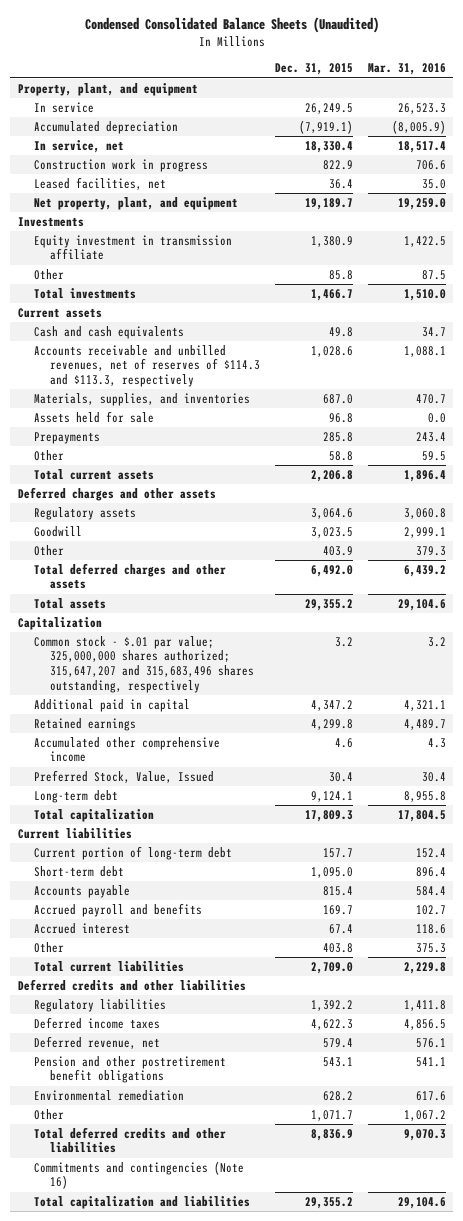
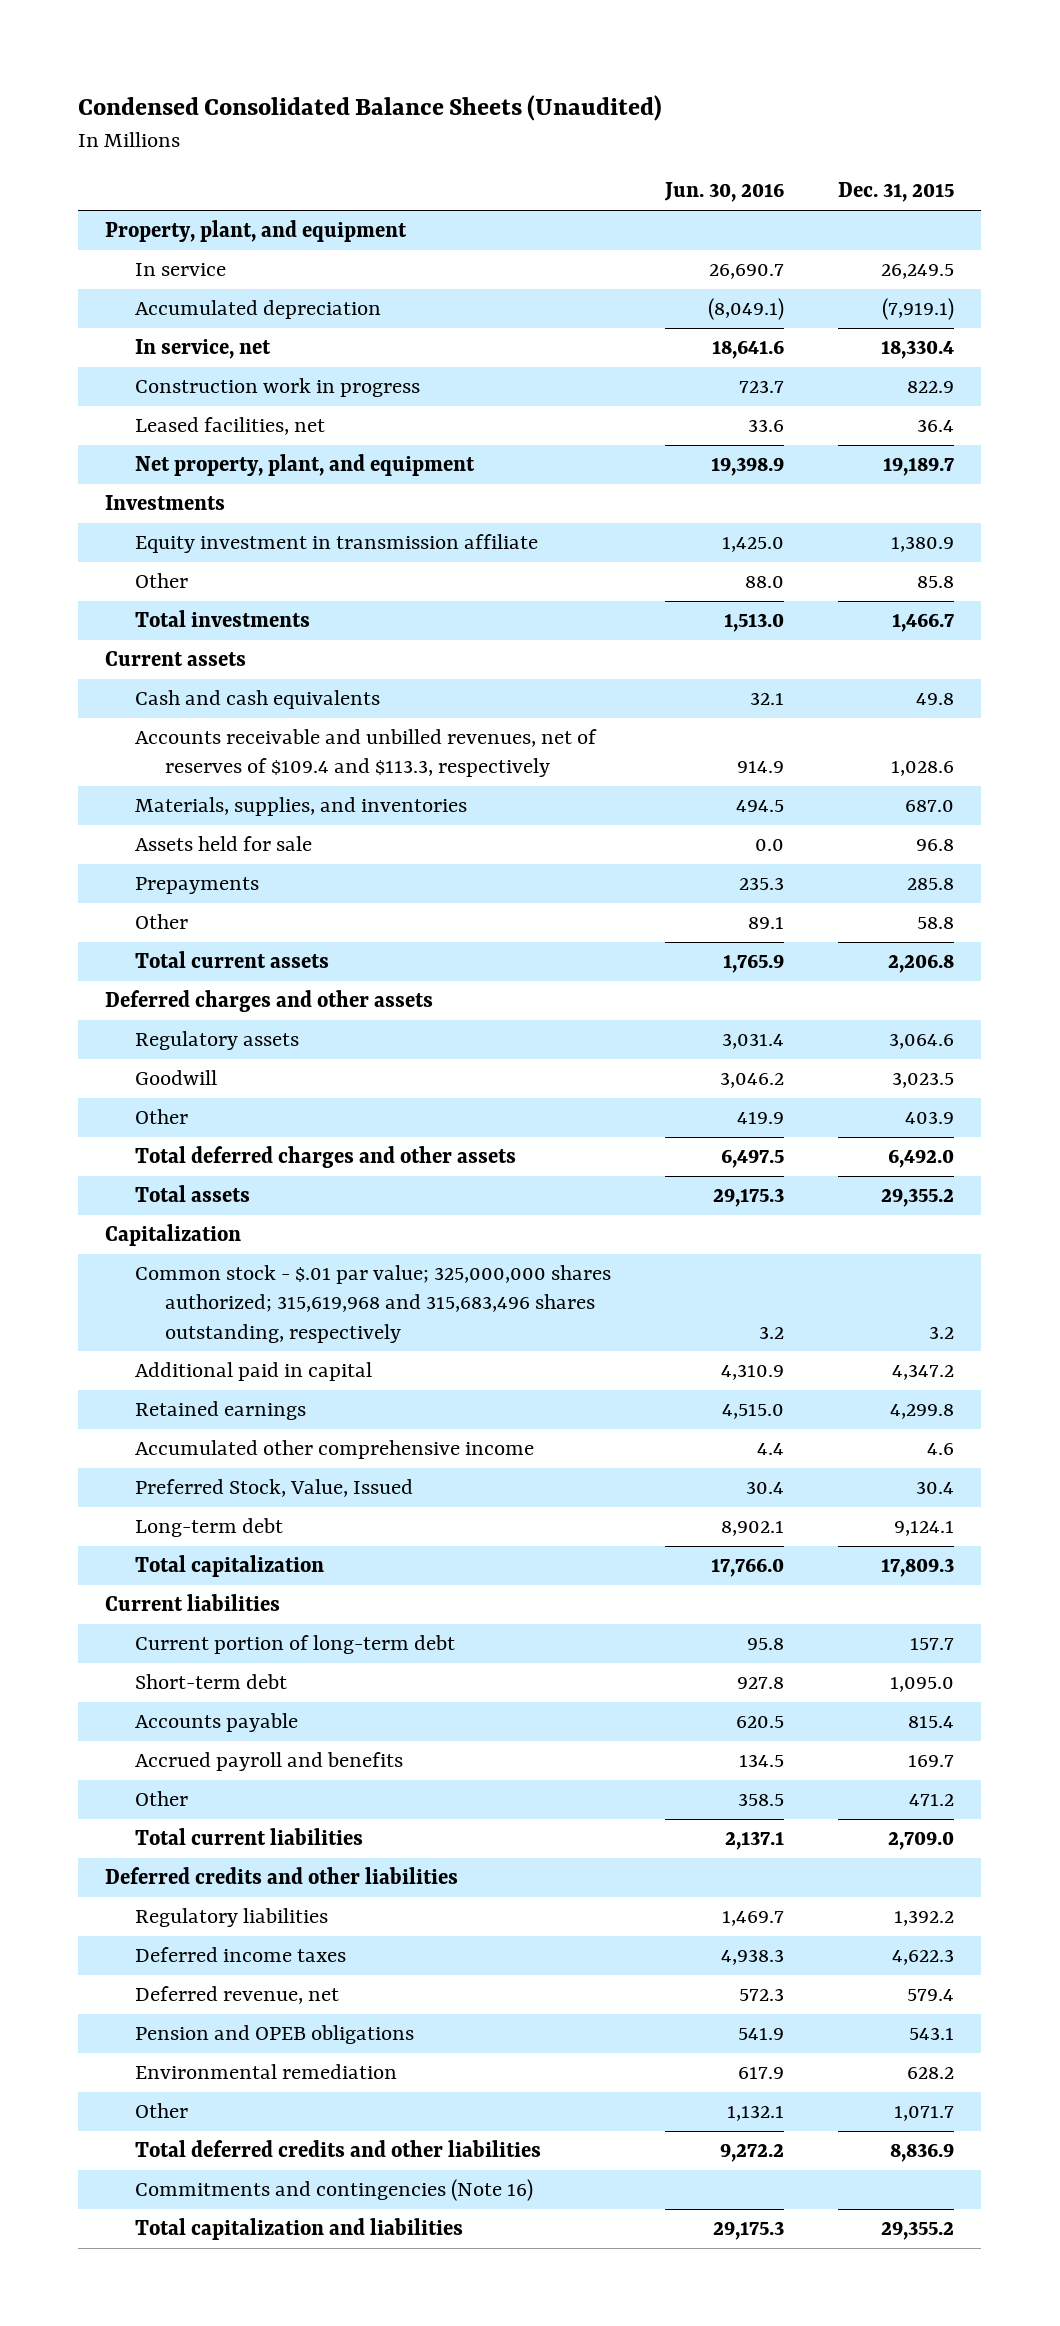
- | Dec. 31, 2015 | Mar. 31, 2016
+ | Jun. 30, 2016 | Dec. 31, 2015
- Accounts receivable and unbilled revenues, net of reserves of $114.3 and $113.3, respectively | 1,028.6 | 1,088.1
+ Accounts receivable and unbilled revenues, net of reserves of $109.4 and $113.3, respectively | 914.9 | 1,028.6
- Common stock - $.01 par value; 325,000,000 shares authorized; 315,647,207 and 315,683,496 shares outstanding, respectively | 3.2 | 3.2
+ Common stock - $.01 par value; 325,000,000 shares authorized; 315,619,968 and 315,683,496 shares outstanding, respectively | 3.2 | 3.2
- Accrued interest | 67.4 | 118.6
- Other | 403.8 | 375.3
+ Other | 358.5 | 471.2
- Pension and other postretirement benefit obligations | 543.1 | 541.1
+ Pension and OPEB obligations | 541.9 | 543.1

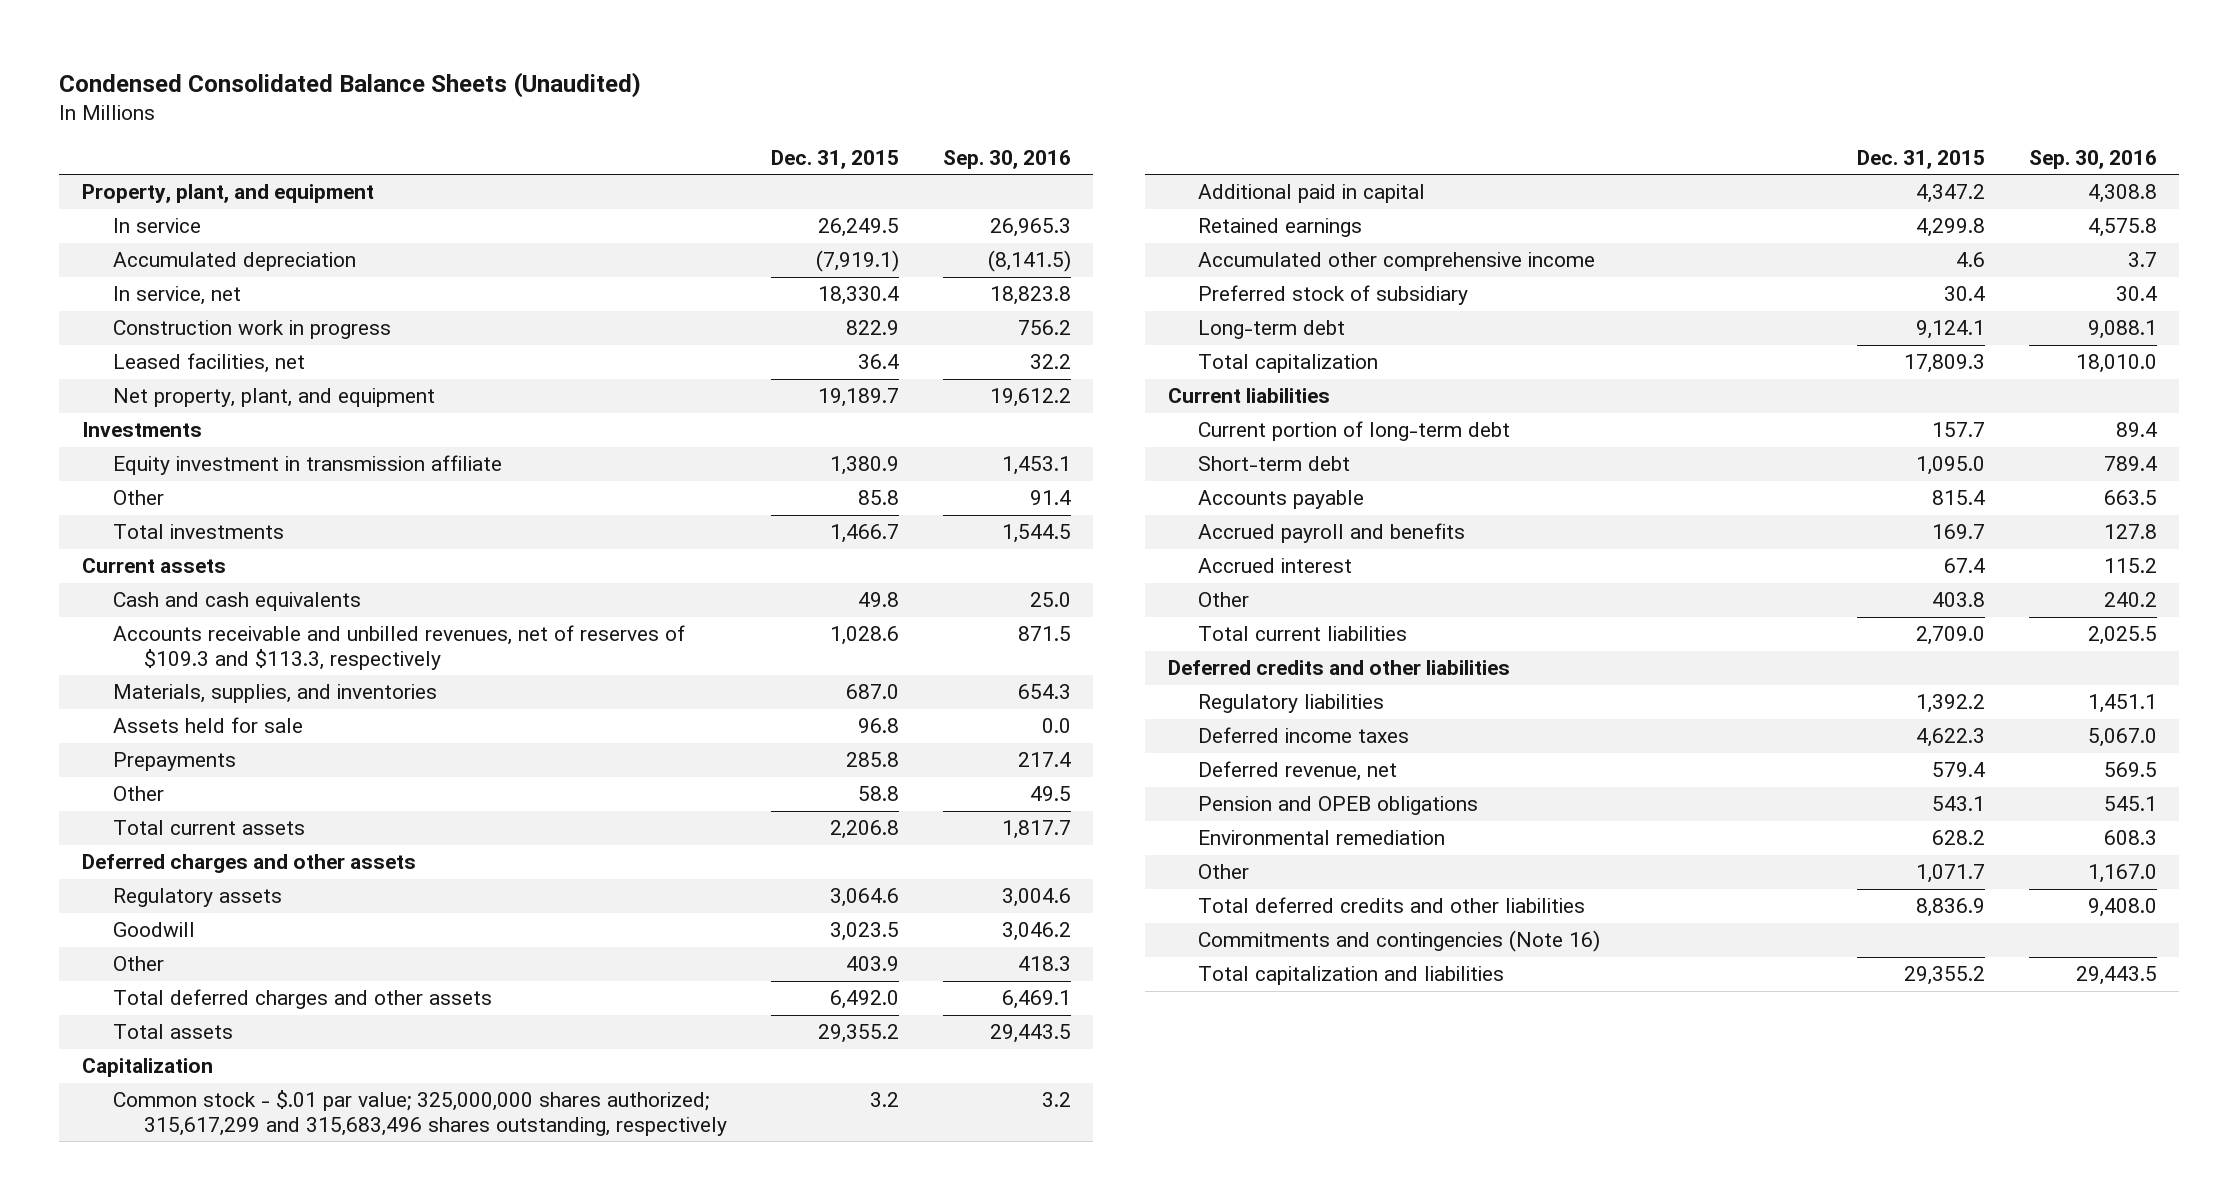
- | Jun. 30, 2016 | Dec. 31, 2015
+ | Dec. 31, 2015 | Sep. 30, 2016
- Accounts receivable and unbilled revenues, net of reserves of $109.4 and $113.3, respectively | 914.9 | 1,028.6
+ Accounts receivable and unbilled revenues, net of reserves of $109.3 and $113.3, respectively | 1,028.6 | 871.5
- Common stock - $.01 par value; 325,000,000 shares authorized; 315,619,968 and 315,683,496 shares outstanding, respectively | 3.2 | 3.2
+ Common stock - $.01 par value; 325,000,000 shares authorized; 315,617,299 and 315,683,496 shares outstanding, respectively | 3.2 | 3.2
- Preferred Stock, Value, Issued | 30.4 | 30.4
+ Preferred stock of subsidiary | 30.4 | 30.4
- Other | 358.5 | 471.2
+ Accrued interest | 67.4 | 115.2
+ Other | 403.8 | 240.2

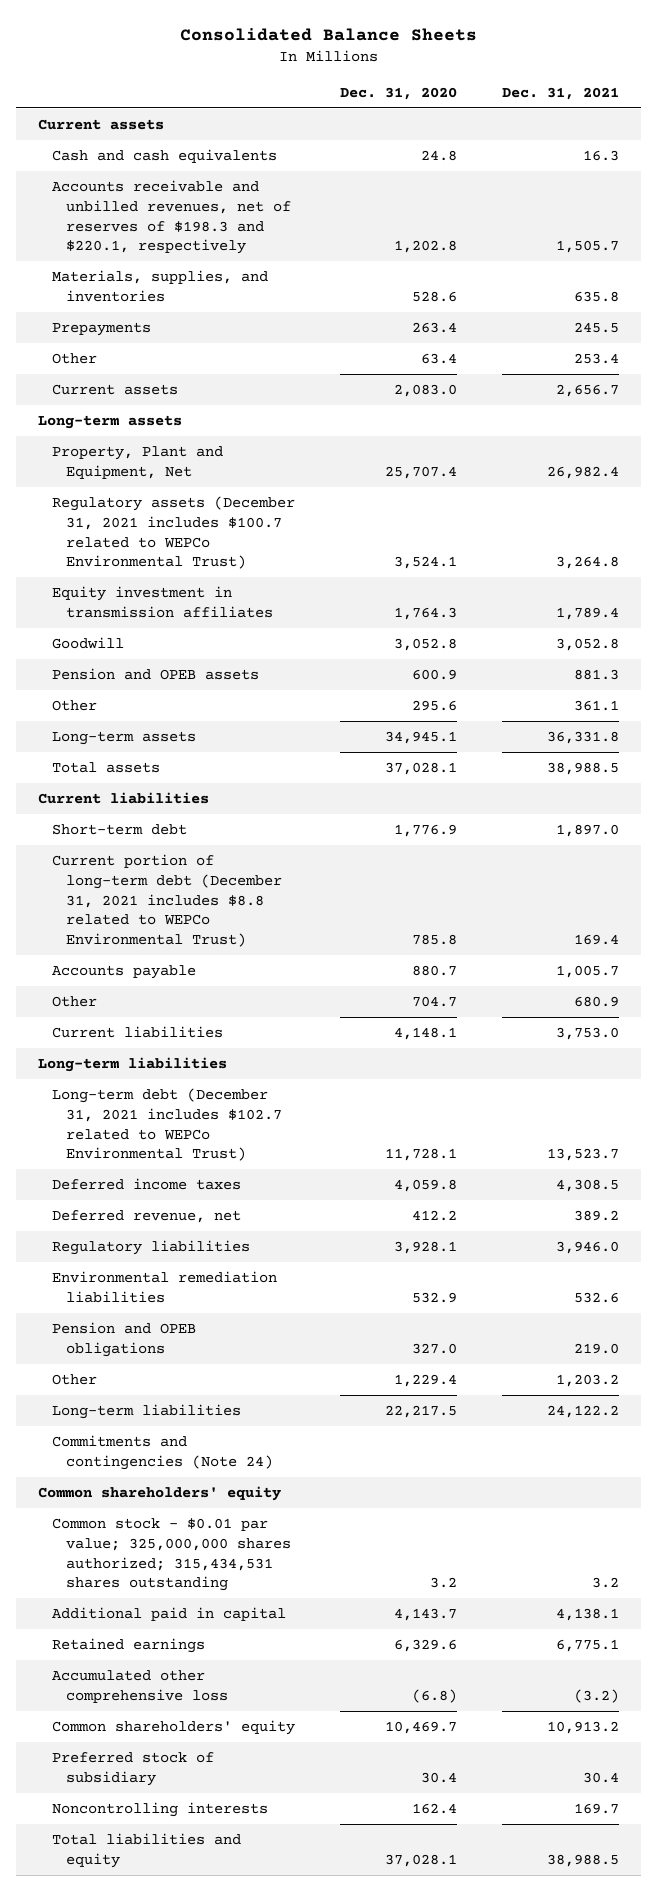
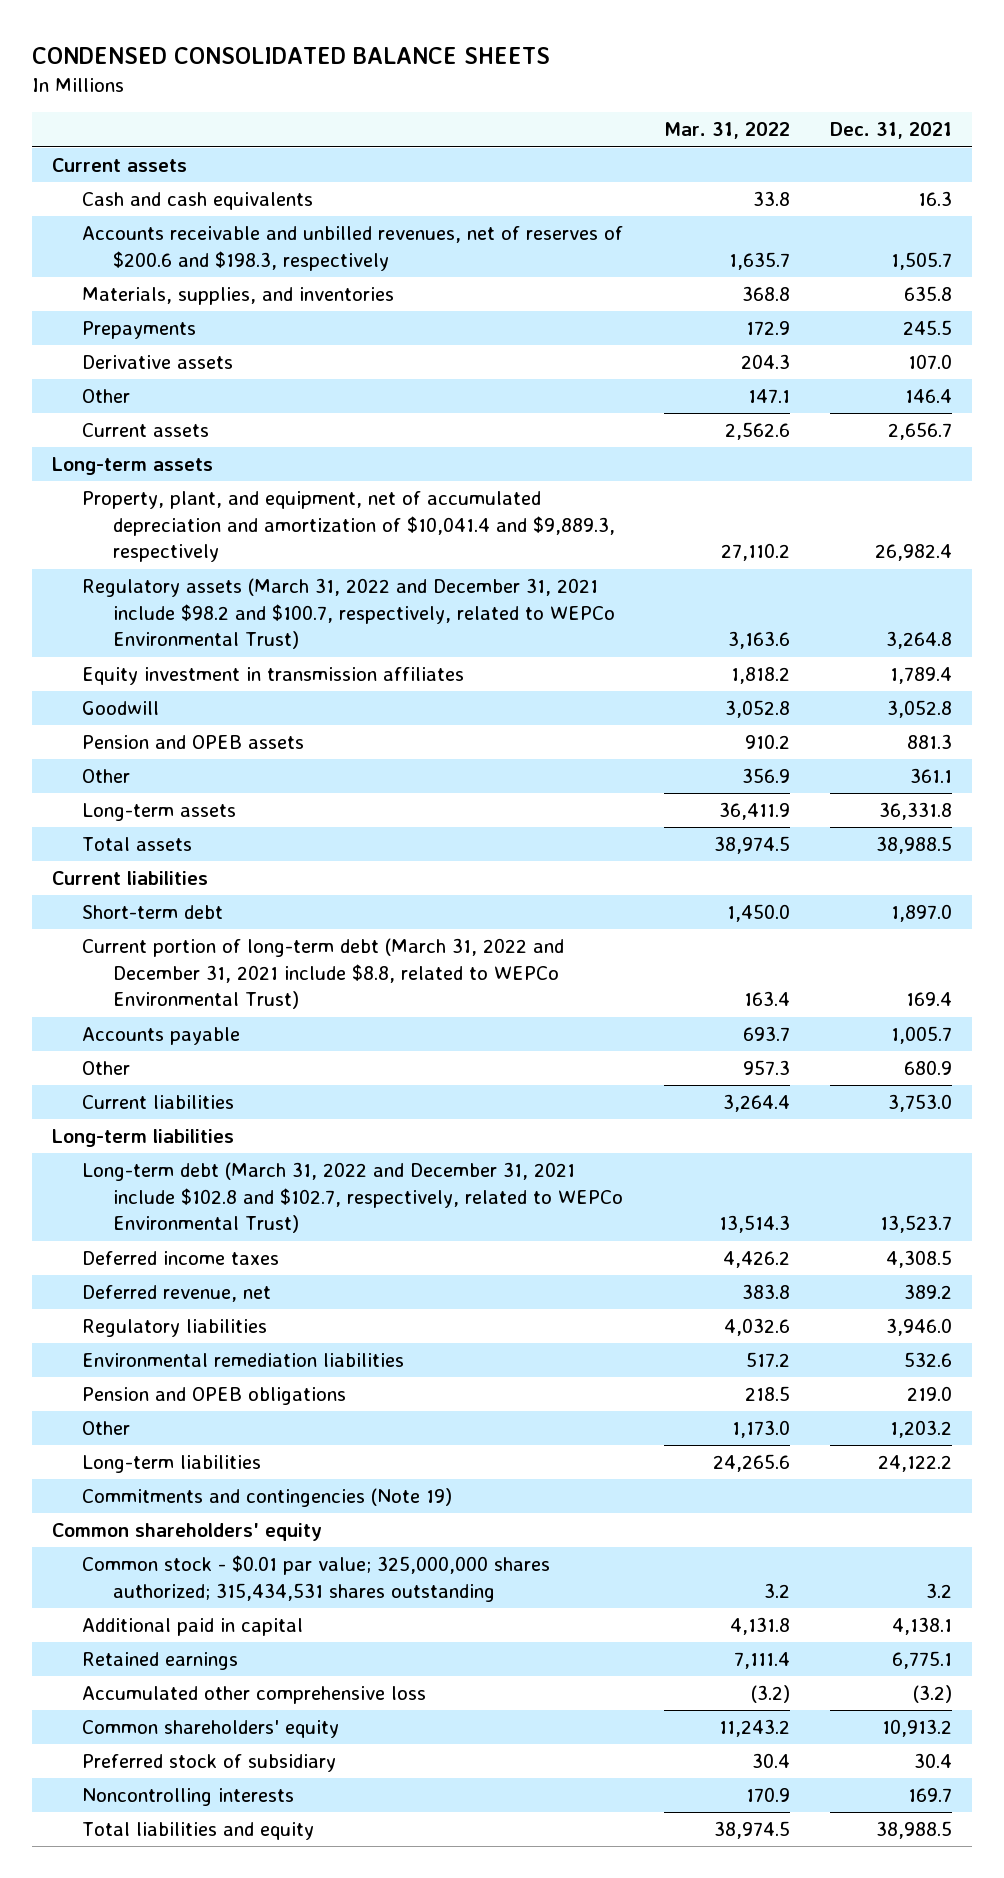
- Consolidated Balance Sheets
+ CONDENSED CONSOLIDATED BALANCE SHEETS
- | Dec. 31, 2020 | Dec. 31, 2021
+ | Mar. 31, 2022 | Dec. 31, 2021
- Accounts receivable and unbilled revenues, net of reserves of $198.3 and $220.1, respectively | 1,202.8 | 1,505.7
+ Accounts receivable and unbilled revenues, net of reserves of $200.6 and $198.3, respectively | 1,635.7 | 1,505.7
- Other | 63.4 | 253.4
+ Derivative assets | 204.3 | 107.0
+ Other | 147.1 | 146.4
- Property, Plant and Equipment, Net | 25,707.4 | 26,982.4
- Regulatory assets (December 31, 2021 includes $100.7 related to WEPCo Environmental Trust) | 3,524.1 | 3,264.8
+ Property, plant, and equipment, net of accumulated depreciation and amortization of $10,041.4 and $9,889.3, respectively | 27,110.2 | 26,982.4
+ Regulatory assets (March 31, 2022 and December 31, 2021 include $98.2 and $100.7, respectively, related to WEPCo Environmental Trust) | 3,163.6 | 3,264.8
- Current portion of long-term debt (December 31, 2021 includes $8.8 related to WEPCo Environmental Trust) | 785.8 | 169.4
+ Current portion of long-term debt (March 31, 2022 and December 31, 2021 include $8.8, related to WEPCo Environmental Trust) | 163.4 | 169.4
- Long-term debt (December 31, 2021 includes $102.7 related to WEPCo Environmental Trust) | 11,728.1 | 13,523.7
+ Long-term debt (March 31, 2022 and December 31, 2021 include $102.8 and $102.7, respectively, related to WEPCo Environmental Trust) | 13,514.3 | 13,523.7
- Commitments and contingencies (Note 24)
+ Commitments and contingencies (Note 19)

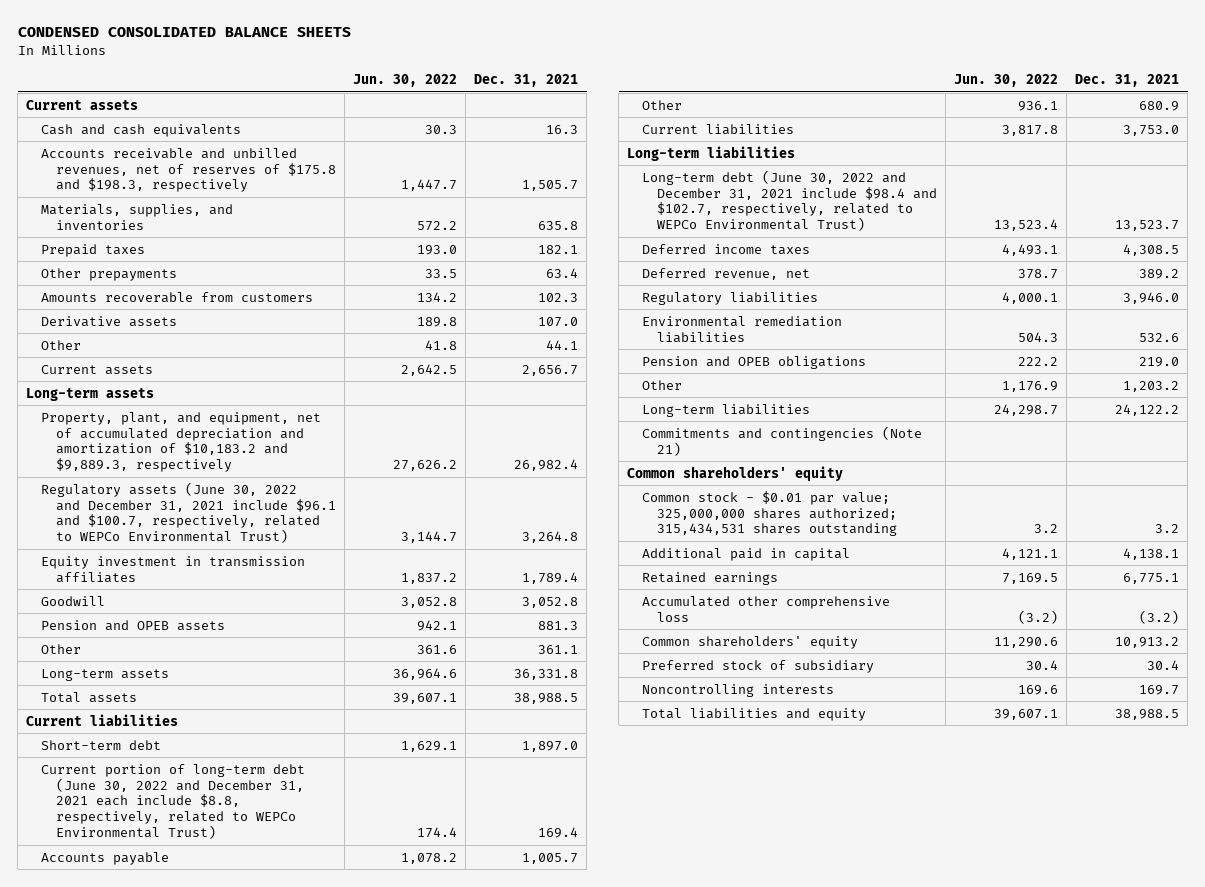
- | Mar. 31, 2022 | Dec. 31, 2021
+ | Jun. 30, 2022 | Dec. 31, 2021
- Accounts receivable and unbilled revenues, net of reserves of $200.6 and $198.3, respectively | 1,635.7 | 1,505.7
+ Accounts receivable and unbilled revenues, net of reserves of $175.8 and $198.3, respectively | 1,447.7 | 1,505.7
- Prepayments | 172.9 | 245.5
+ Prepaid taxes | 193.0 | 182.1
+ Other prepayments | 33.5 | 63.4
+ Amounts recoverable from customers | 134.2 | 102.3
- Other | 147.1 | 146.4
+ Other | 41.8 | 44.1
- Property, plant, and equipment, net of accumulated depreciation and amortization of $10,041.4 and $9,889.3, respectively | 27,110.2 | 26,982.4
- Regulatory assets (March 31, 2022 and December 31, 2021 include $98.2 and $100.7, respectively, related to WEPCo Environmental Trust) | 3,163.6 | 3,264.8
+ Property, plant, and equipment, net of accumulated depreciation and amortization of $10,183.2 and $9,889.3, respectively | 27,626.2 | 26,982.4
+ Regulatory assets (June 30, 2022 and December 31, 2021 include $96.1 and $100.7, respectively, related to WEPCo Environmental Trust) | 3,144.7 | 3,264.8
- Current portion of long-term debt (March 31, 2022 and December 31, 2021 include $8.8, related to WEPCo Environmental Trust) | 163.4 | 169.4
+ Current portion of long-term debt (June 30, 2022 and December 31, 2021 each include $8.8, respectively, related to WEPCo Environmental Trust) | 174.4 | 169.4
- Long-term debt (March 31, 2022 and December 31, 2021 include $102.8 and $102.7, respectively, related to WEPCo Environmental Trust) | 13,514.3 | 13,523.7
+ Long-term debt (June 30, 2022 and December 31, 2021 include $98.4 and $102.7, respectively, related to WEPCo Environmental Trust) | 13,523.4 | 13,523.7
- Commitments and contingencies (Note 19)
+ Commitments and contingencies (Note 21)

